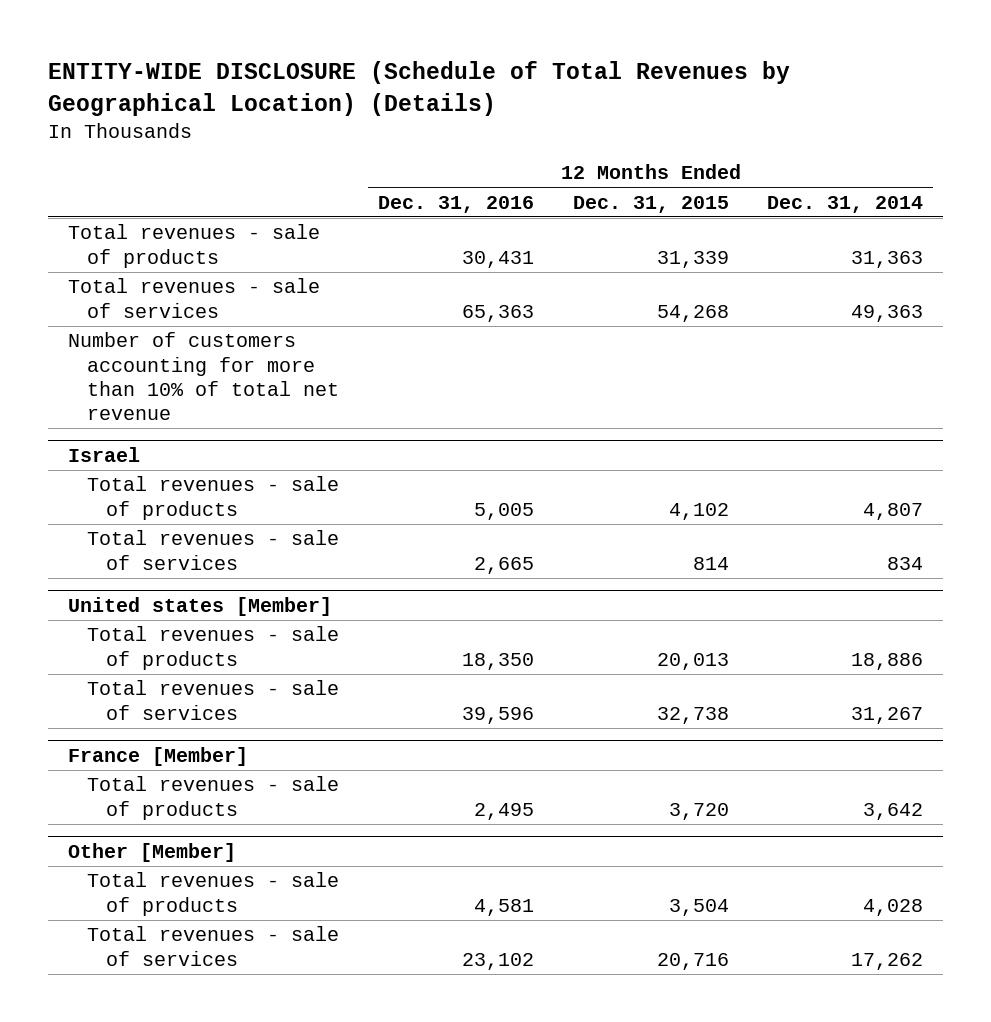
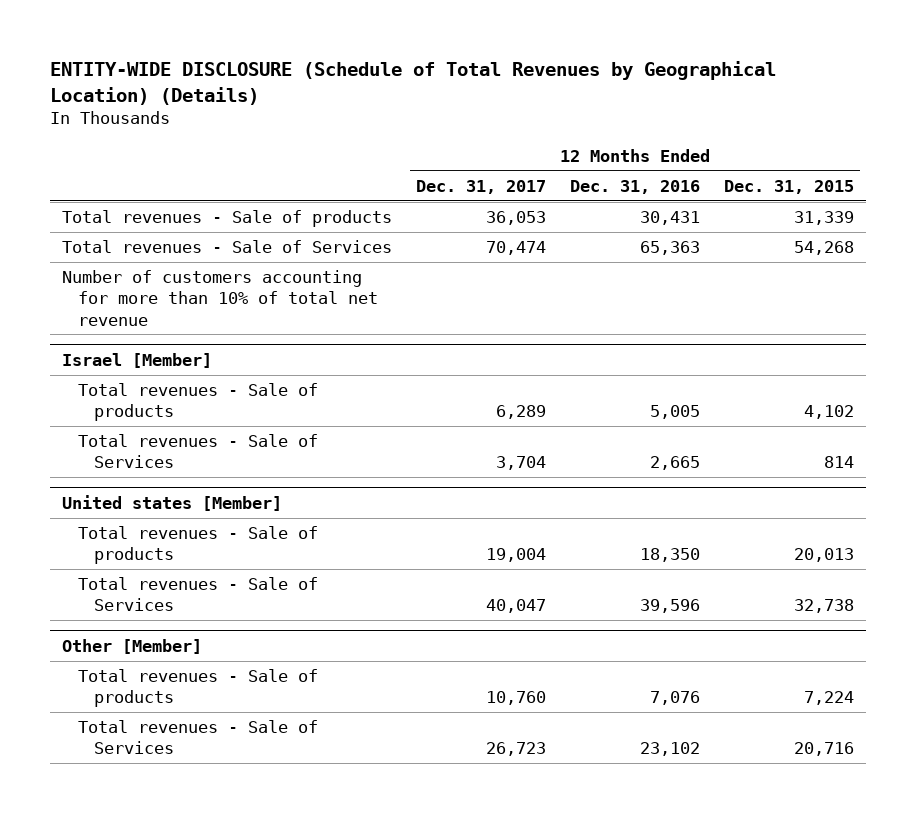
- | 12 Months Ended Dec. 31, 2016 | 12 Months Ended Dec. 31, 2015 | 12 Months Ended Dec. 31, 2014
+ | 12 Months Ended Dec. 31, 2017 | 12 Months Ended Dec. 31, 2016 | 12 Months Ended Dec. 31, 2015
- Total revenues - sale of products | 30,431 | 31,339 | 31,363
- Total revenues - sale of services | 65,363 | 54,268 | 49,363
+ Total revenues - Sale of products | 36,053 | 30,431 | 31,339
+ Total revenues - Sale of Services | 70,474 | 65,363 | 54,268
- Israel
- Total revenues - sale of products | 5,005 | 4,102 | 4,807
- Total revenues - sale of services | 2,665 | 814 | 834
+ Israel [Member]
+ Total revenues - Sale of products | 6,289 | 5,005 | 4,102
+ Total revenues - Sale of Services | 3,704 | 2,665 | 814
@ United states [Member]
- Total revenues - sale of products | 18,350 | 20,013 | 18,886
- Total revenues - sale of services | 39,596 | 32,738 | 31,267
- France [Member]
- Total revenues - sale of products | 2,495 | 3,720 | 3,642
@ United states [Member]
+ Total revenues - Sale of products | 19,004 | 18,350 | 20,013
+ Total revenues - Sale of Services | 40,047 | 39,596 | 32,738
@ Other [Member]
- Total revenues - sale of products | 4,581 | 3,504 | 4,028
- Total revenues - sale of services | 23,102 | 20,716 | 17,262
+ Total revenues - Sale of products | 10,760 | 7,076 | 7,224
+ Total revenues - Sale of Services | 26,723 | 23,102 | 20,716

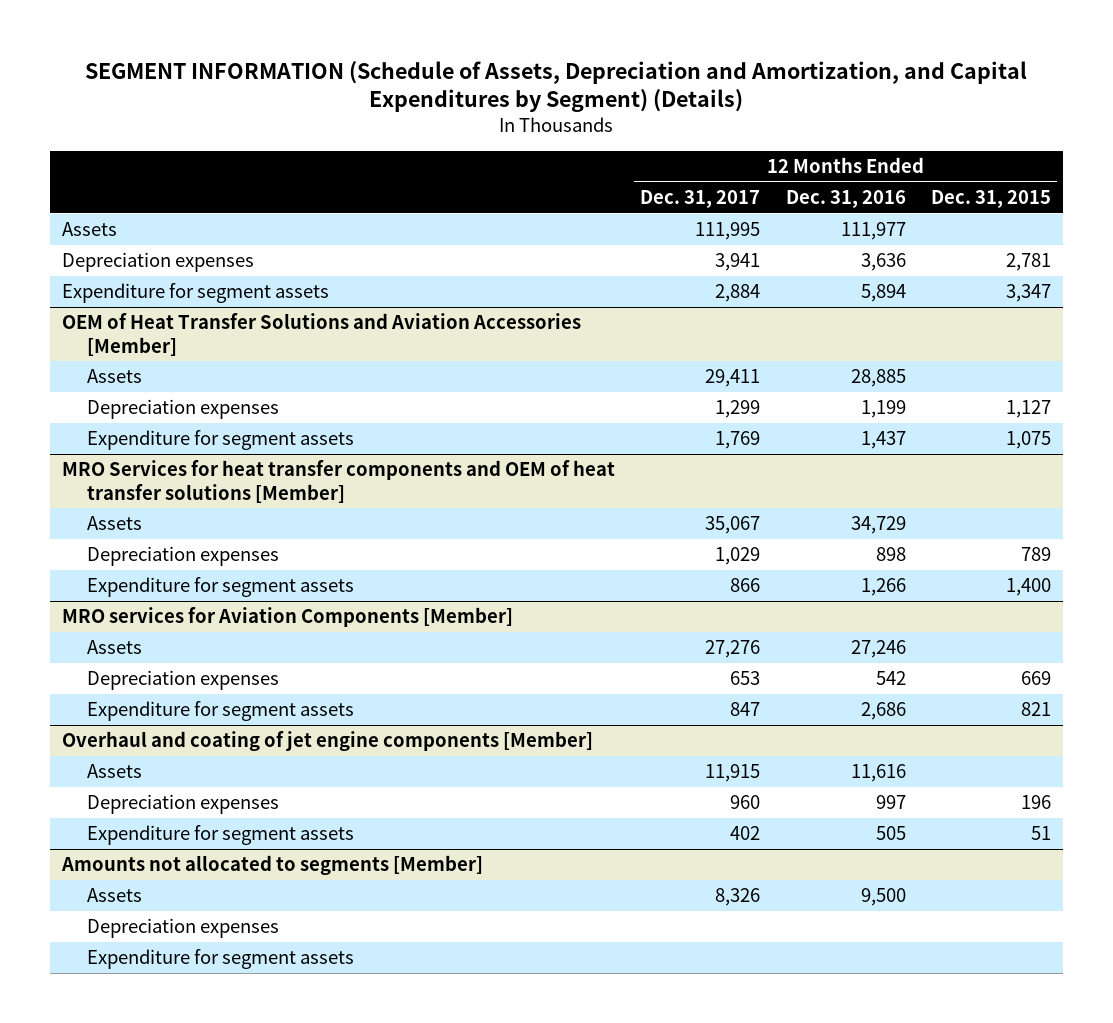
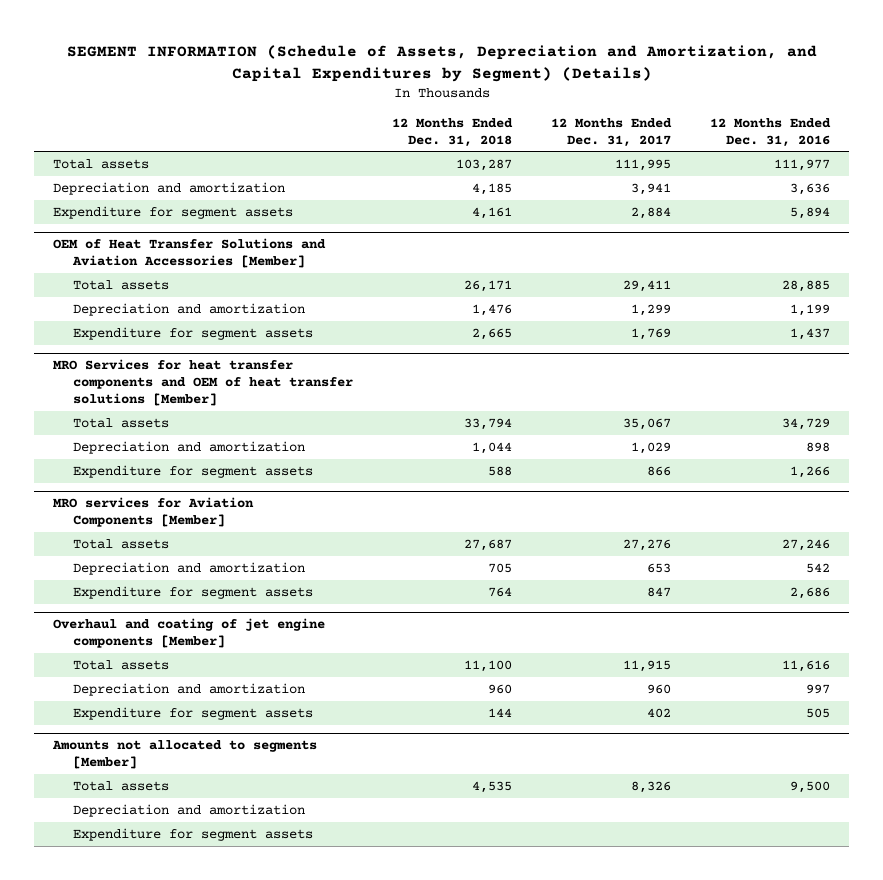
- | 12 Months Ended Dec. 31, 2017 | 12 Months Ended Dec. 31, 2016 | 12 Months Ended Dec. 31, 2015
+ | 12 Months Ended Dec. 31, 2018 | 12 Months Ended Dec. 31, 2017 | 12 Months Ended Dec. 31, 2016
- Assets | 111,995 | 111,977 |
- Depreciation expenses | 3,941 | 3,636 | 2,781
+ Total assets | 103,287 | 111,995 | 111,977
+ Depreciation and amortization | 4,185 | 3,941 | 3,636
@ OEM of Heat Transfer Solutions and Aviation Accessories [Member]
- Assets | 29,411 | 28,885 |
- Depreciation expenses | 1,299 | 1,199 | 1,127
+ Total assets | 26,171 | 29,411 | 28,885
+ Depreciation and amortization | 1,476 | 1,299 | 1,199
@ MRO Services for heat transfer components and OEM of heat transfer solutions [Member]
- Assets | 35,067 | 34,729 |
- Depreciation expenses | 1,029 | 898 | 789
+ Total assets | 33,794 | 35,067 | 34,729
+ Depreciation and amortization | 1,044 | 1,029 | 898
@ MRO services for Aviation Components [Member]
- Assets | 27,276 | 27,246 |
- Depreciation expenses | 653 | 542 | 669
+ Total assets | 27,687 | 27,276 | 27,246
+ Depreciation and amortization | 705 | 653 | 542
@ Overhaul and coating of jet engine components [Member]
- Assets | 11,915 | 11,616 |
- Depreciation expenses | 960 | 997 | 196
+ Total assets | 11,100 | 11,915 | 11,616
+ Depreciation and amortization | 960 | 960 | 997
@ Amounts not allocated to segments [Member]
- Assets | 8,326 | 9,500 |
- Depreciation expenses
+ Total assets | 4,535 | 8,326 | 9,500
+ Depreciation and amortization

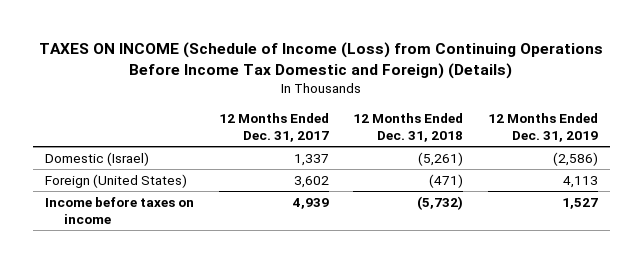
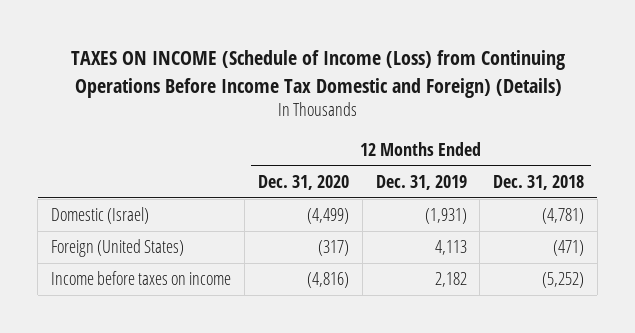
- | 12 Months Ended Dec. 31, 2017 | 12 Months Ended Dec. 31, 2018 | 12 Months Ended Dec. 31, 2019
+ | 12 Months Ended Dec. 31, 2020 | 12 Months Ended Dec. 31, 2019 | 12 Months Ended Dec. 31, 2018
- Domestic (Israel) | 1,337 | (5,261) | (2,586)
+ Domestic (Israel) | (4,499) | (1,931) | (4,781)
- Income before taxes on income | 4,939 | (5,732) | 1,527
+ Income before taxes on income | (4,816) | 2,182 | (5,252)

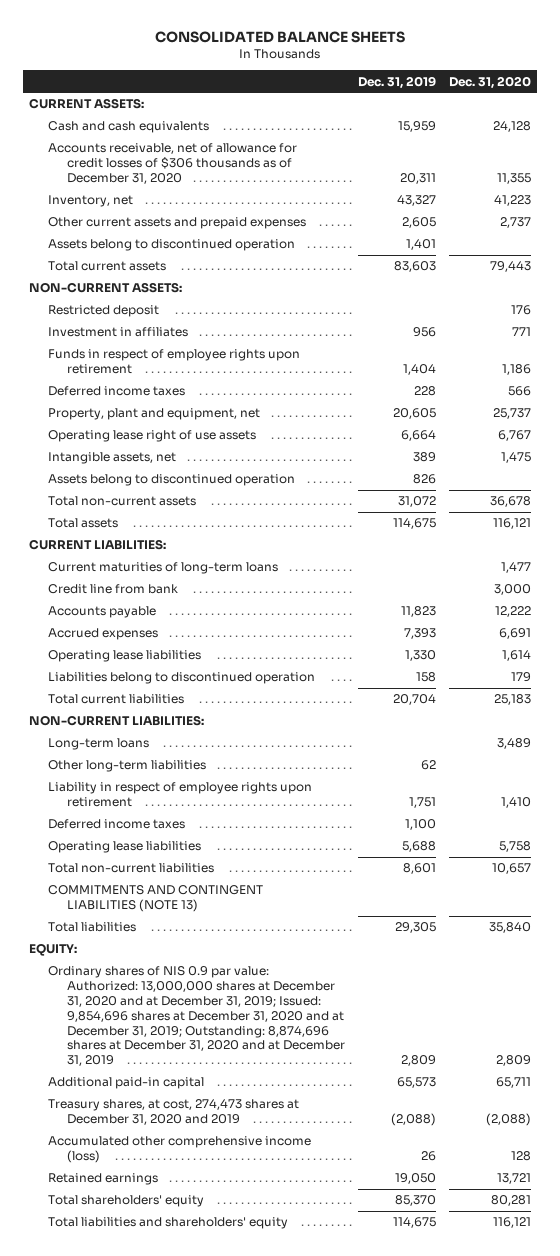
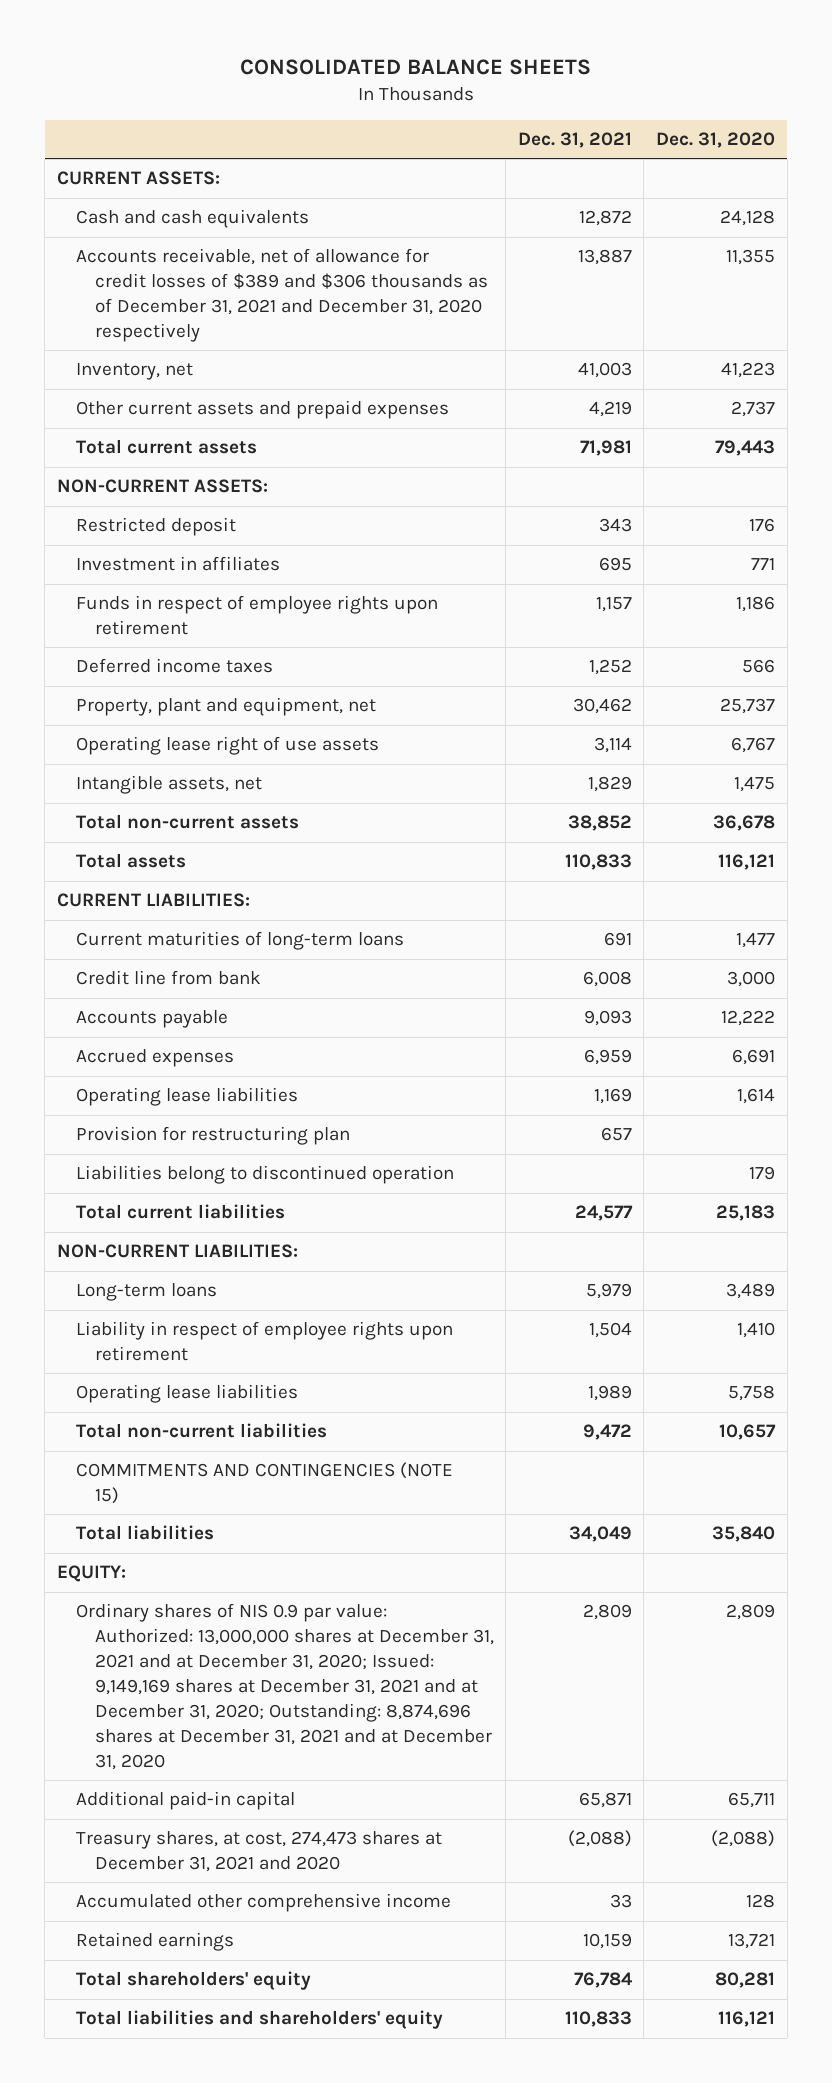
- | Dec. 31, 2019 | Dec. 31, 2020
+ | Dec. 31, 2021 | Dec. 31, 2020
- Accounts receivable, net of allowance for credit losses of $306 thousands as of December 31, 2020 | 20,311 | 11,355
+ Accounts receivable, net of allowance for credit losses of $389 and $306 thousands as of December 31, 2021 and December 31, 2020 respectively | 13,887 | 11,355
- Assets belong to discontinued operation | 1,401 |
- Assets belong to discontinued operation | 826 |
+ Provision for restructuring plan | 657 |
- Other long-term liabilities | 62 |
- Deferred income taxes | 1,100 |
- COMMITMENTS AND CONTINGENT LIABILITIES (NOTE 13)
+ COMMITMENTS AND CONTINGENCIES (NOTE 15)
- Ordinary shares of NIS 0.9 par value: Authorized: 13,000,000 shares at December 31, 2020 and at December 31, 2019; Issued: 9,854,696 shares at December 31, 2020 and at December 31, 2019; Outstanding: 8,874,696 shares at December 31, 2020 and at December 31, 2019 | 2,809 | 2,809
+ Ordinary shares of NIS 0.9 par value: Authorized: 13,000,000 shares at December 31, 2021 and at December 31, 2020; Issued: 9,149,169 shares at December 31, 2021 and at December 31, 2020; Outstanding: 8,874,696 shares at December 31, 2021 and at December 31, 2020 | 2,809 | 2,809
- Treasury shares, at cost, 274,473 shares at December 31, 2020 and 2019 | (2,088) | (2,088)
- Accumulated other comprehensive income (loss) | 26 | 128
+ Treasury shares, at cost, 274,473 shares at December 31, 2021 and 2020 | (2,088) | (2,088)
+ Accumulated other comprehensive income | 33 | 128

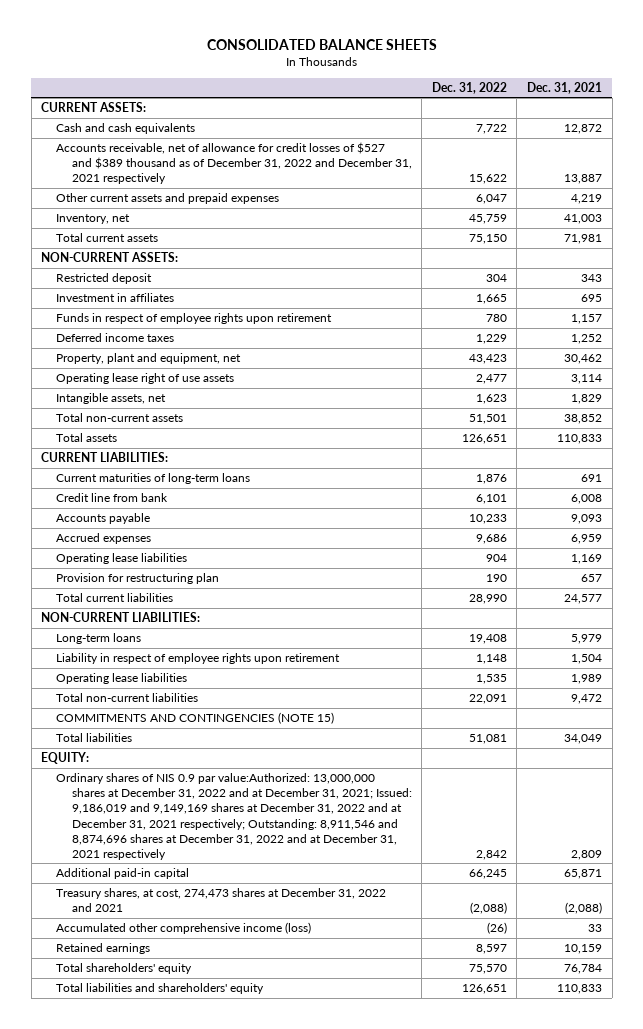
- | Dec. 31, 2021 | Dec. 31, 2020
+ | Dec. 31, 2022 | Dec. 31, 2021
- Accounts receivable, net of allowance for credit losses of $389 and $306 thousands as of December 31, 2021 and December 31, 2020 respectively | 13,887 | 11,355
+ Accounts receivable, net of allowance for credit losses of $527 and $389 thousand as of December 31, 2022 and December 31, 2021 respectively | 15,622 | 13,887
moved down: Inventory, net | 45,759 | 41,003
- Liabilities belong to discontinued operation | | 179
- Ordinary shares of NIS 0.9 par value: Authorized: 13,000,000 shares at December 31, 2021 and at December 31, 2020; Issued: 9,149,169 shares at December 31, 2021 and at December 31, 2020; Outstanding: 8,874,696 shares at December 31, 2021 and at December 31, 2020 | 2,809 | 2,809
+ Ordinary shares of NIS 0.9 par value:Authorized: 13,000,000 shares at December 31, 2022 and at December 31, 2021; Issued: 9,186,019 and 9,149,169 shares at December 31, 2022 and at December 31, 2021 respectively; Outstanding: 8,911,546 and 8,874,696 shares at December 31, 2022 and at December 31, 2021 respectively | 2,842 | 2,809
- Treasury shares, at cost, 274,473 shares at December 31, 2021 and 2020 | (2,088) | (2,088)
- Accumulated other comprehensive income | 33 | 128
+ Treasury shares, at cost, 274,473 shares at December 31, 2022 and 2021 | (2,088) | (2,088)
+ Accumulated other comprehensive income (loss) | (26) | 33

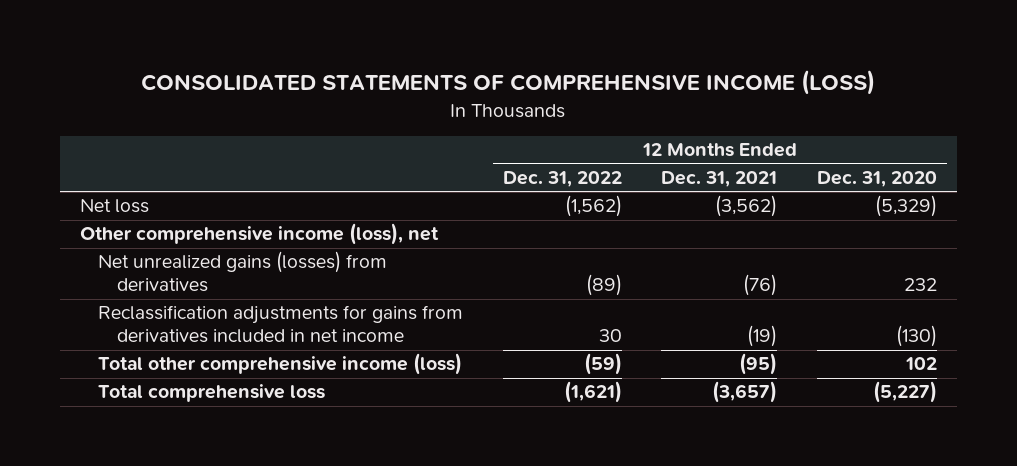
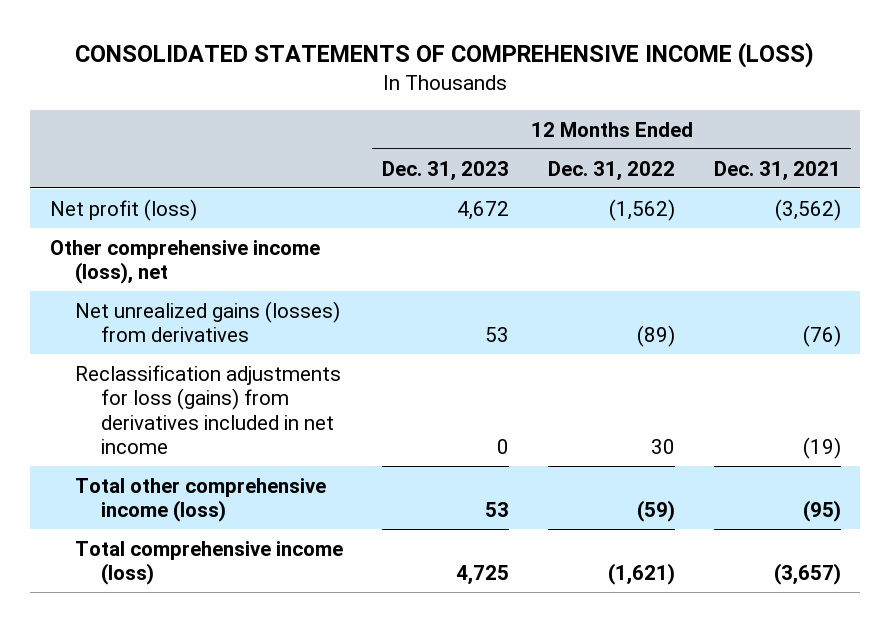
- | 12 Months Ended Dec. 31, 2022 | 12 Months Ended Dec. 31, 2021 | 12 Months Ended Dec. 31, 2020
+ | 12 Months Ended Dec. 31, 2023 | 12 Months Ended Dec. 31, 2022 | 12 Months Ended Dec. 31, 2021
- Net loss | (1,562) | (3,562) | (5,329)
+ Net profit (loss) | 4,672 | (1,562) | (3,562)
- Reclassification adjustments for gains from derivatives included in net income | 30 | (19) | (130)
+ Reclassification adjustments for loss (gains) from derivatives included in net income | 0 | 30 | (19)
- Total comprehensive loss | (1,621) | (3,657) | (5,227)
+ Total comprehensive income (loss) | 4,725 | (1,621) | (3,657)

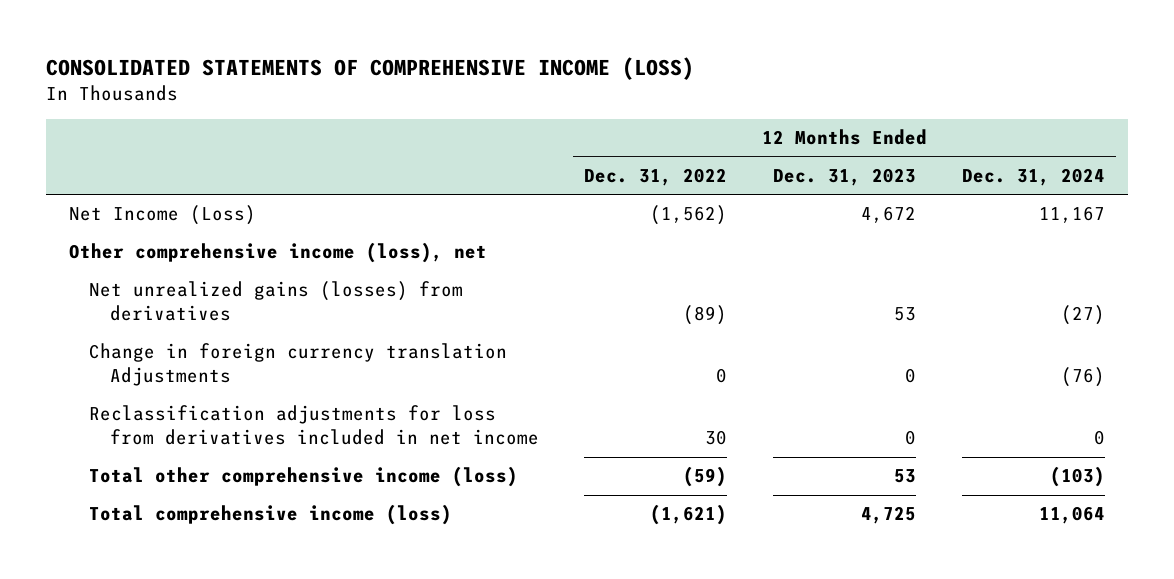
- | 12 Months Ended Dec. 31, 2023 | 12 Months Ended Dec. 31, 2022 | 12 Months Ended Dec. 31, 2021
+ | 12 Months Ended Dec. 31, 2022 | 12 Months Ended Dec. 31, 2023 | 12 Months Ended Dec. 31, 2024
- Net profit (loss) | 4,672 | (1,562) | (3,562)
+ Net Income (Loss) | (1,562) | 4,672 | 11,167
- Reclassification adjustments for loss (gains) from derivatives included in net income | 0 | 30 | (19)
+ Change in foreign currency translation Adjustments | 0 | 0 | (76)
+ Reclassification adjustments for loss from derivatives included in net income | 30 | 0 | 0

